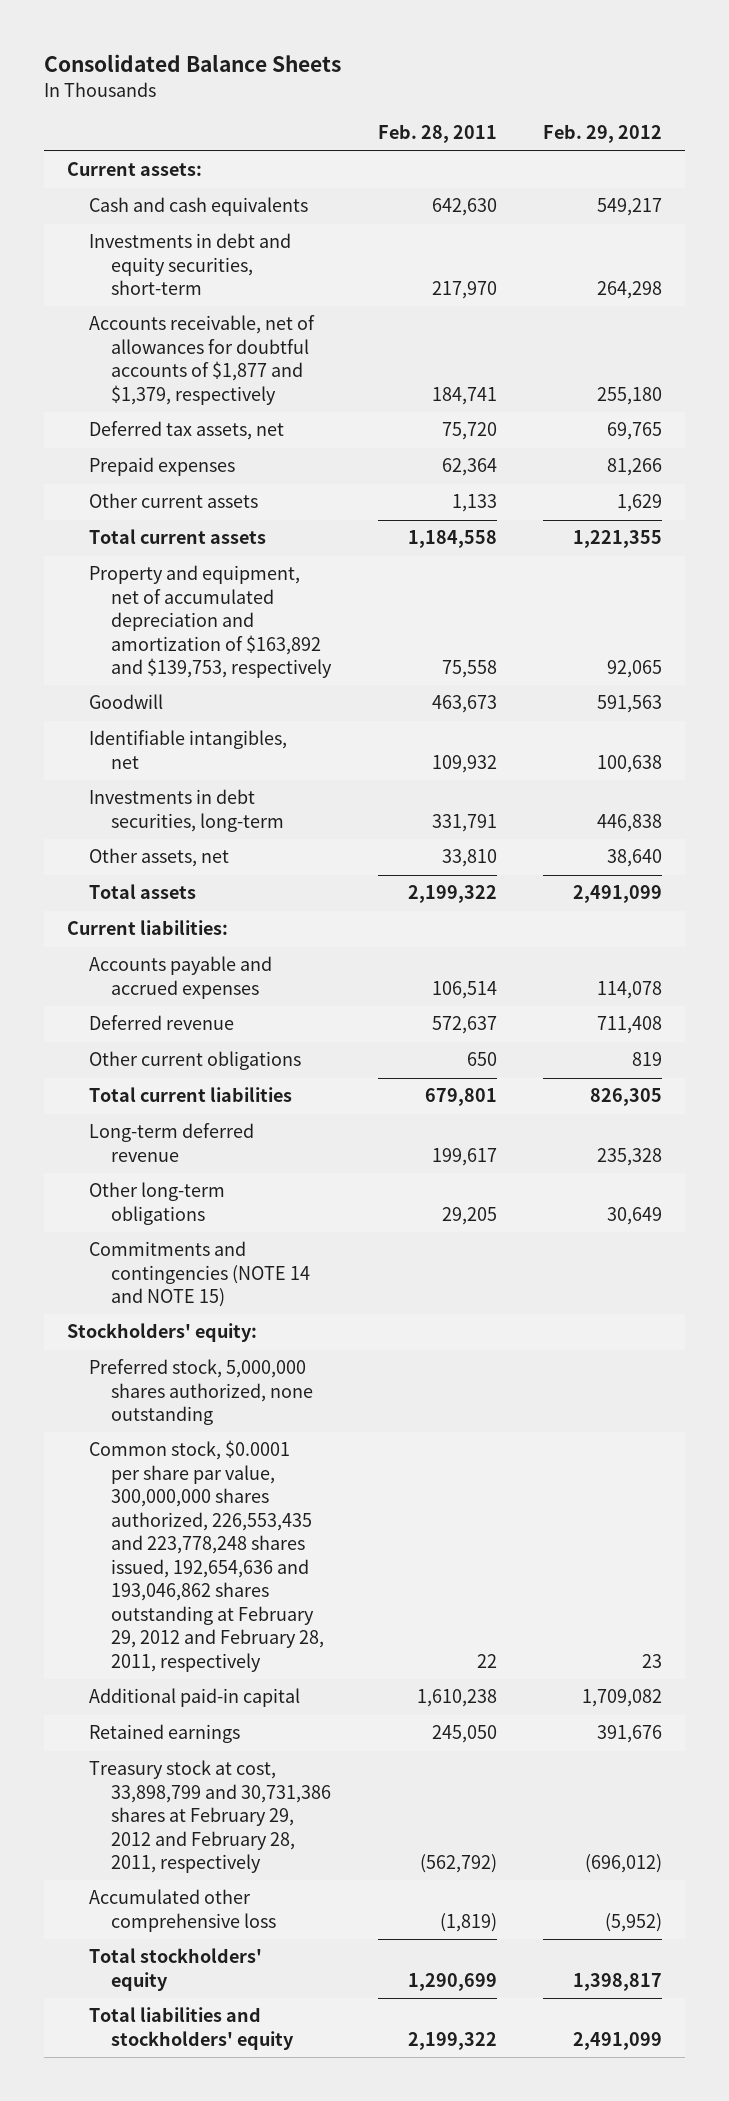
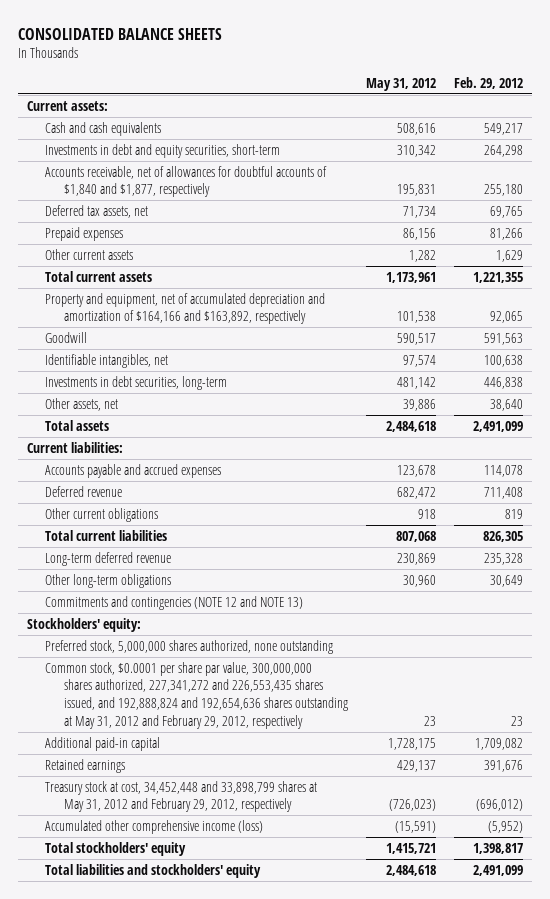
- Consolidated Balance Sheets
+ CONSOLIDATED BALANCE SHEETS
- | Feb. 28, 2011 | Feb. 29, 2012
+ | May 31, 2012 | Feb. 29, 2012
- Accounts receivable, net of allowances for doubtful accounts of $1,877 and $1,379, respectively | 184,741 | 255,180
+ Accounts receivable, net of allowances for doubtful accounts of $1,840 and $1,877, respectively | 195,831 | 255,180
- Property and equipment, net of accumulated depreciation and amortization of $163,892 and $139,753, respectively | 75,558 | 92,065
+ Property and equipment, net of accumulated depreciation and amortization of $164,166 and $163,892, respectively | 101,538 | 92,065
- Commitments and contingencies (NOTE 14 and NOTE 15)
+ Commitments and contingencies (NOTE 12 and NOTE 13)
- Common stock, $0.0001 per share par value, 300,000,000 shares authorized, 226,553,435 and 223,778,248 shares issued, 192,654,636 and 193,046,862 shares outstanding at February 29, 2012 and February 28, 2011, respectively | 22 | 23
+ Common stock, $0.0001 per share par value, 300,000,000 shares authorized, 227,341,272 and 226,553,435 shares issued, and 192,888,824 and 192,654,636 shares outstanding at May 31, 2012 and February 29, 2012, respectively | 23 | 23
- Treasury stock at cost, 33,898,799 and 30,731,386 shares at February 29, 2012 and February 28, 2011, respectively | (562,792) | (696,012)
- Accumulated other comprehensive loss | (1,819) | (5,952)
+ Treasury stock at cost, 34,452,448 and 33,898,799 shares at May 31, 2012 and February 29, 2012, respectively | (726,023) | (696,012)
+ Accumulated other comprehensive income (loss) | (15,591) | (5,952)

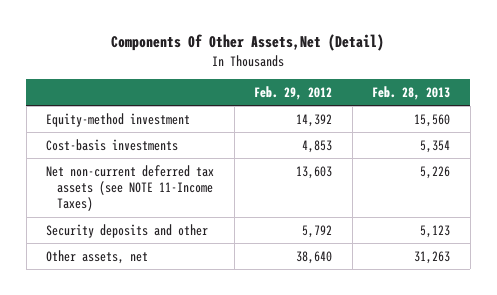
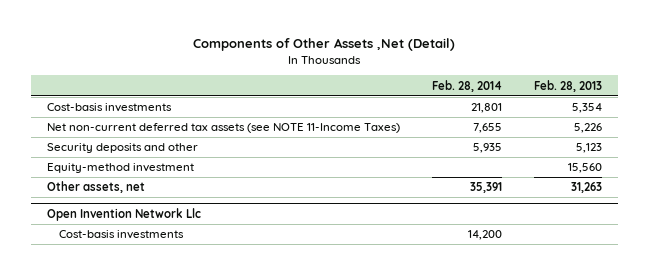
- Components Of Other Assets,Net (Detail)
+ Components of Other Assets ,Net (Detail)
- | Feb. 29, 2012 | Feb. 28, 2013
+ | Feb. 28, 2014 | Feb. 28, 2013
moved down: Equity-method investment | | 15,560
+ Open Invention Network Llc
+ Cost-basis investments | 14,200 |

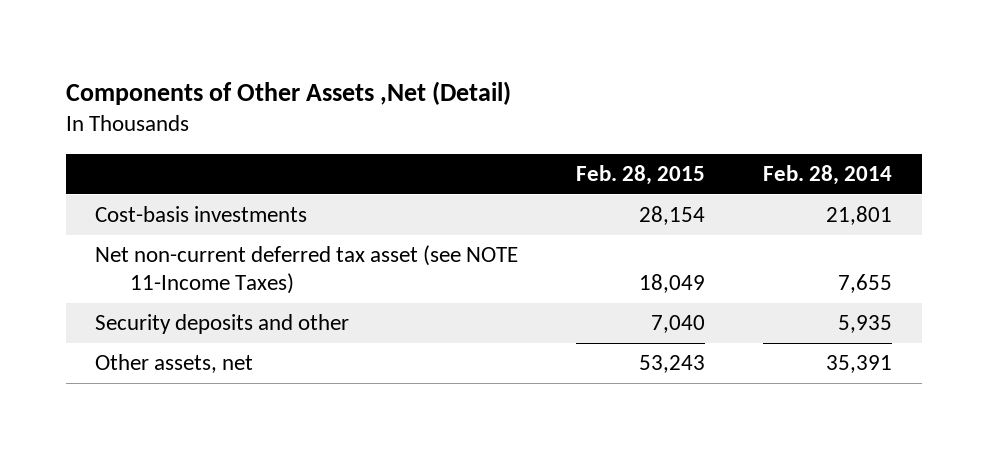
- | Feb. 28, 2014 | Feb. 28, 2013
+ | Feb. 28, 2015 | Feb. 28, 2014
- Net non-current deferred tax assets (see NOTE 11-Income Taxes) | 7,655 | 5,226
+ Net non-current deferred tax asset (see NOTE 11-Income Taxes) | 18,049 | 7,655
- Equity-method investment | | 15,560
- Open Invention Network Llc
- Cost-basis investments | 14,200 |

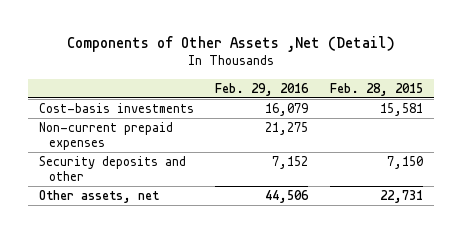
- | Feb. 28, 2015 | Feb. 28, 2014
+ | Feb. 29, 2016 | Feb. 28, 2015
- Cost-basis investments | 28,154 | 21,801
- Net non-current deferred tax asset (see NOTE 11-Income Taxes) | 18,049 | 7,655
- Security deposits and other | 7,040 | 5,935
- Other assets, net | 53,243 | 35,391
+ Cost-basis investments | 16,079 | 15,581
+ Non-current prepaid expenses | 21,275 |
+ Security deposits and other | 7,152 | 7,150
+ Other assets, net | 44,506 | 22,731

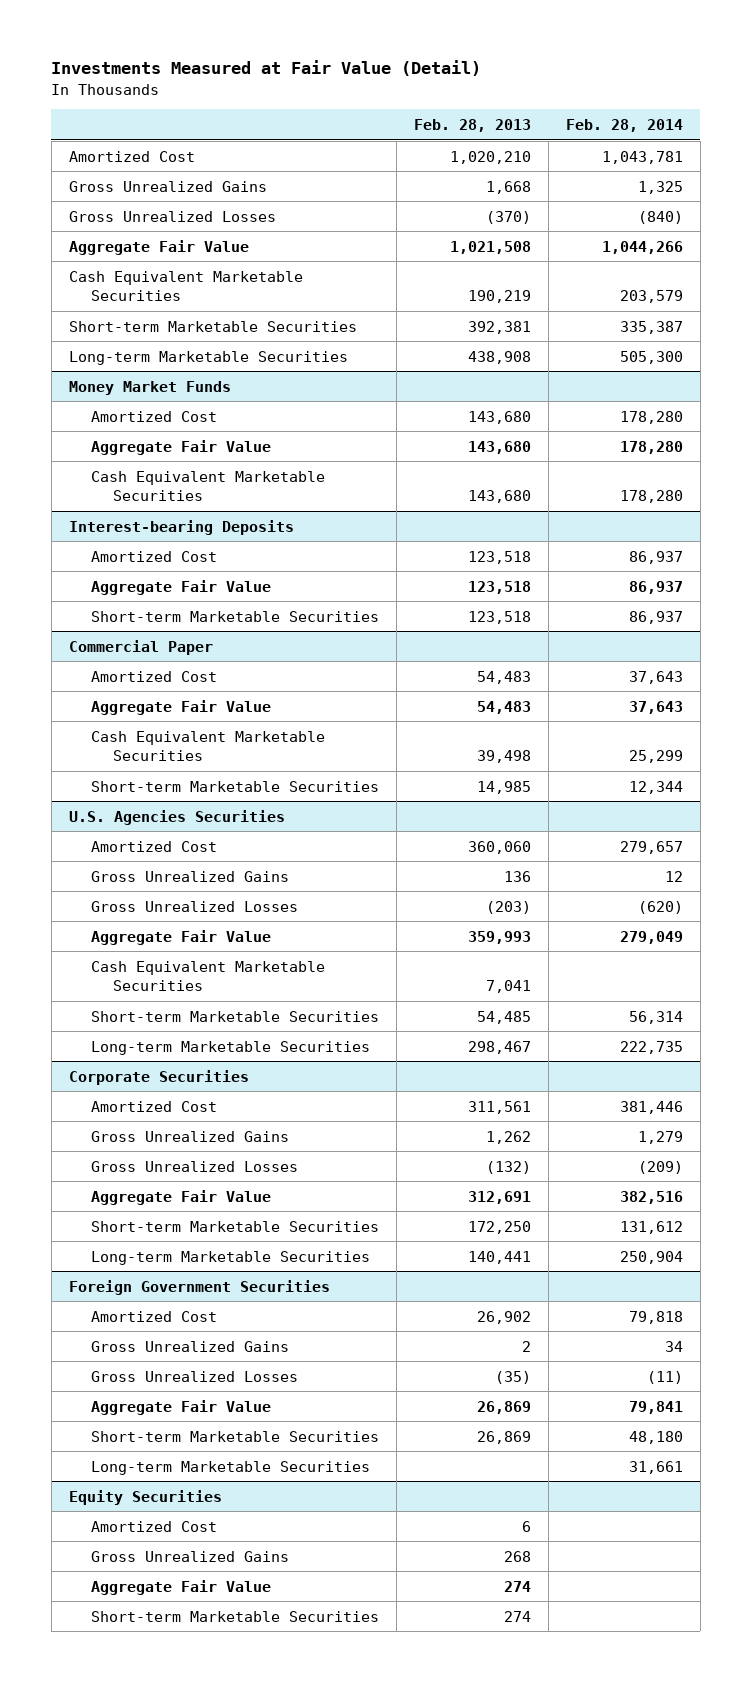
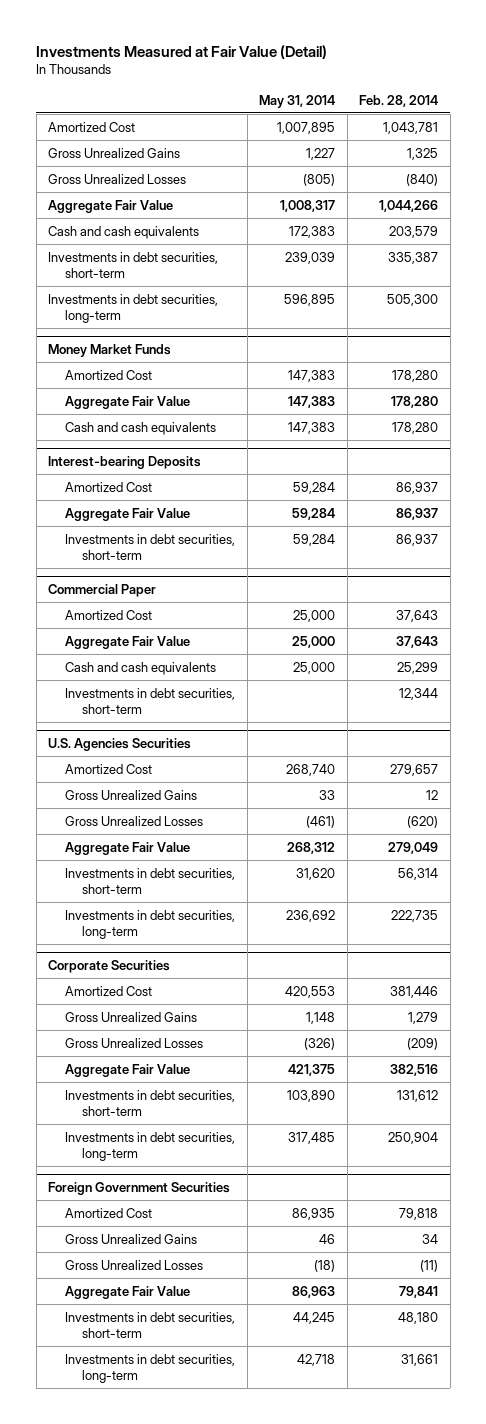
- | Feb. 28, 2013 | Feb. 28, 2014
+ | May 31, 2014 | Feb. 28, 2014
- Cash Equivalent Marketable Securities | 190,219 | 203,579
- Short-term Marketable Securities | 392,381 | 335,387
- Long-term Marketable Securities | 438,908 | 505,300
+ Cash and cash equivalents | 172,383 | 203,579
+ Investments in debt securities, short-term | 239,039 | 335,387
+ Investments in debt securities, long-term | 596,895 | 505,300
@ Money Market Funds
- Cash Equivalent Marketable Securities | 143,680 | 178,280
+ Cash and cash equivalents | 147,383 | 178,280
@ Interest-bearing Deposits
- Short-term Marketable Securities | 123,518 | 86,937
+ Investments in debt securities, short-term | 59,284 | 86,937
@ Commercial Paper
- Cash Equivalent Marketable Securities | 39,498 | 25,299
- Short-term Marketable Securities | 14,985 | 12,344
+ Cash and cash equivalents | 25,000 | 25,299
+ Investments in debt securities, short-term | | 12,344
@ U.S. Agencies Securities
- Cash Equivalent Marketable Securities | 7,041 |
- Short-term Marketable Securities | 54,485 | 56,314
- Long-term Marketable Securities | 298,467 | 222,735
+ Investments in debt securities, short-term | 31,620 | 56,314
+ Investments in debt securities, long-term | 236,692 | 222,735
@ Corporate Securities
- Short-term Marketable Securities | 172,250 | 131,612
- Long-term Marketable Securities | 140,441 | 250,904
+ Investments in debt securities, short-term | 103,890 | 131,612
+ Investments in debt securities, long-term | 317,485 | 250,904
@ Foreign Government Securities
- Short-term Marketable Securities | 26,869 | 48,180
- Long-term Marketable Securities | | 31,661
- Equity Securities
- Amortized Cost | 6 |
- Gross Unrealized Gains | 268 |
- Aggregate Fair Value | 274 |
- Short-term Marketable Securities | 274 |
@ Foreign Government Securities
+ Investments in debt securities, short-term | 44,245 | 48,180
+ Investments in debt securities, long-term | 42,718 | 31,661

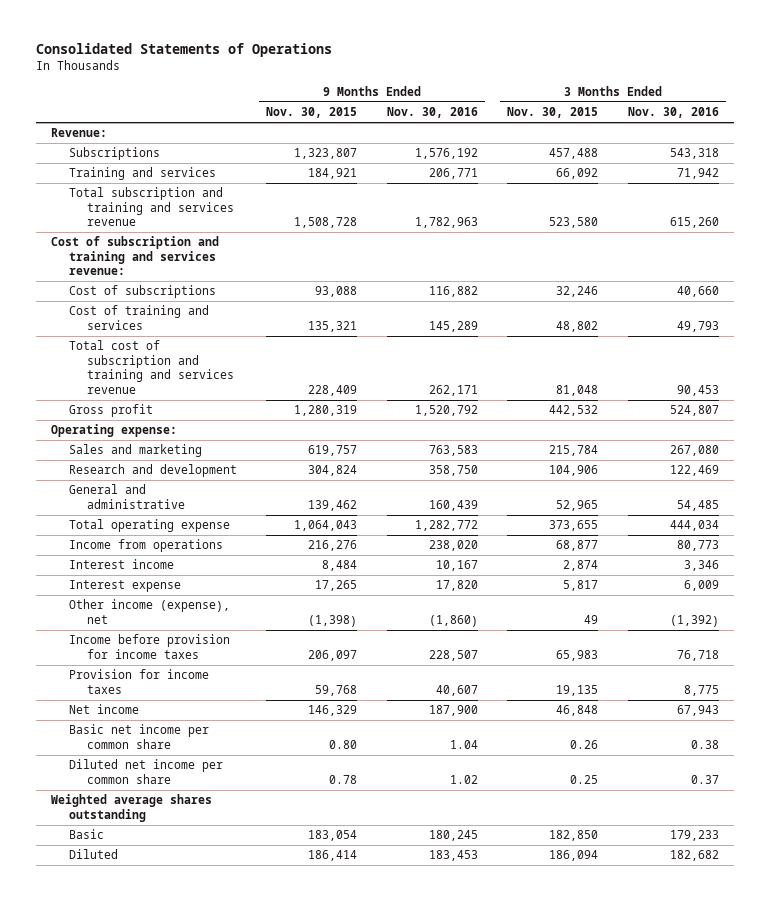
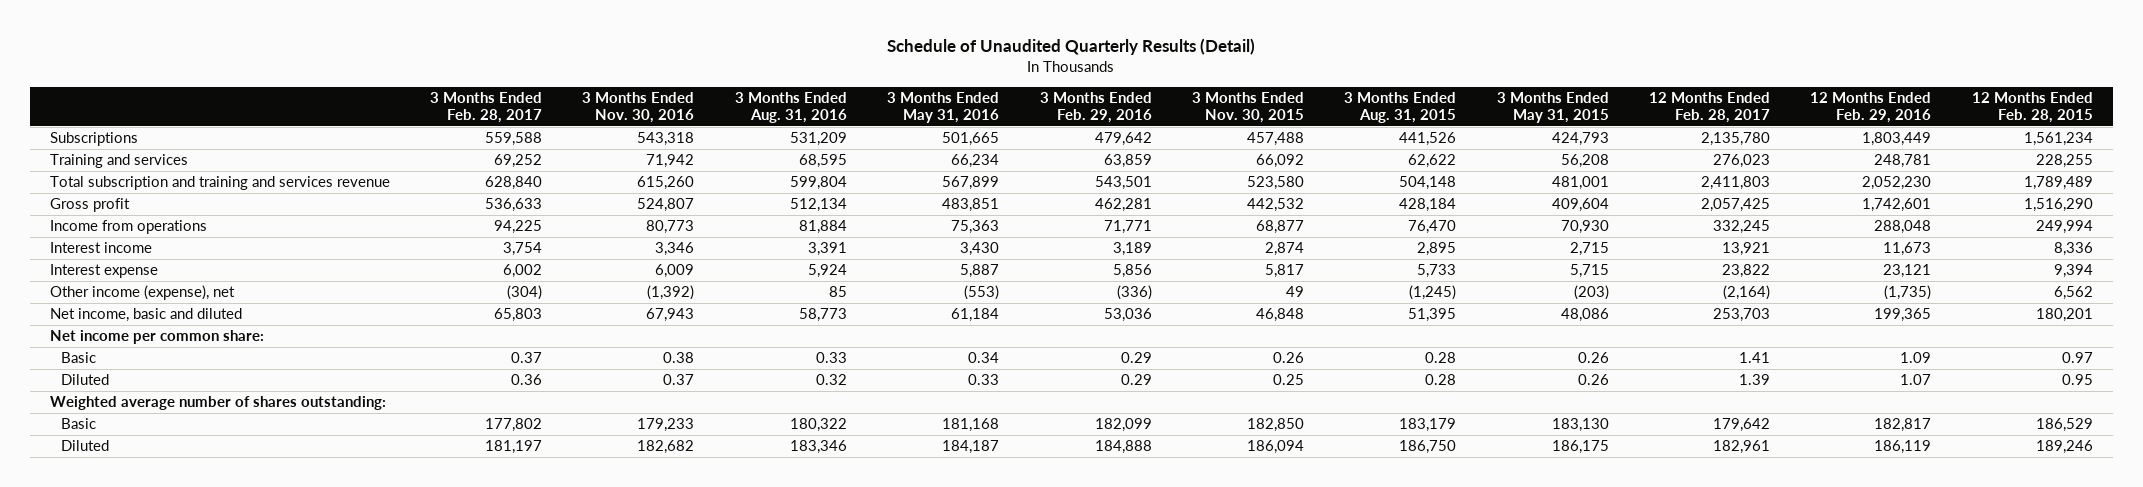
- Consolidated Statements of Operations
+ Schedule of Unaudited Quarterly Results (Detail)
- | 9 Months Ended Nov. 30, 2015 | 9 Months Ended Nov. 30, 2016 | 3 Months Ended Nov. 30, 2015 | 3 Months Ended Nov. 30, 2016
+ | 3 Months Ended Feb. 28, 2017 | 3 Months Ended Nov. 30, 2016 | 3 Months Ended Aug. 31, 2016 | 3 Months Ended May 31, 2016 | 3 Months Ended Feb. 29, 2016 | 3 Months Ended Nov. 30, 2015 | 3 Months Ended Aug. 31, 2015 | 3 Months Ended May 31, 2015 | 12 Months Ended Feb. 28, 2017 | 12 Months Ended Feb. 29, 2016 | 12 Months Ended Feb. 28, 2015
- Revenue:
- Cost of subscription and training and services revenue:
- Cost of subscriptions | 93,088 | 116,882 | 32,246 | 40,660
- Cost of training and services | 135,321 | 145,289 | 48,802 | 49,793
- Total cost of subscription and training and services revenue | 228,409 | 262,171 | 81,048 | 90,453
- Operating expense:
- Sales and marketing | 619,757 | 763,583 | 215,784 | 267,080
- Research and development | 304,824 | 358,750 | 104,906 | 122,469
- General and administrative | 139,462 | 160,439 | 52,965 | 54,485
- Total operating expense | 1,064,043 | 1,282,772 | 373,655 | 444,034
- Income before provision for income taxes | 206,097 | 228,507 | 65,983 | 76,718
- Provision for income taxes | 59,768 | 40,607 | 19,135 | 8,775
- Net income | 146,329 | 187,900 | 46,848 | 67,943
- Basic net income per common share | 0.80 | 1.04 | 0.26 | 0.38
- Diluted net income per common share | 0.78 | 1.02 | 0.25 | 0.37
- Weighted average shares outstanding
+ Net income, basic and diluted | 65,803 | 67,943 | 58,773 | 61,184 | 53,036 | 46,848 | 51,395 | 48,086 | 253,703 | 199,365 | 180,201
+ Net income per common share:
+ Basic | 0.37 | 0.38 | 0.33 | 0.34 | 0.29 | 0.26 | 0.28 | 0.26 | 1.41 | 1.09 | 0.97
+ Diluted | 0.36 | 0.37 | 0.32 | 0.33 | 0.29 | 0.25 | 0.28 | 0.26 | 1.39 | 1.07 | 0.95
+ Weighted average number of shares outstanding:

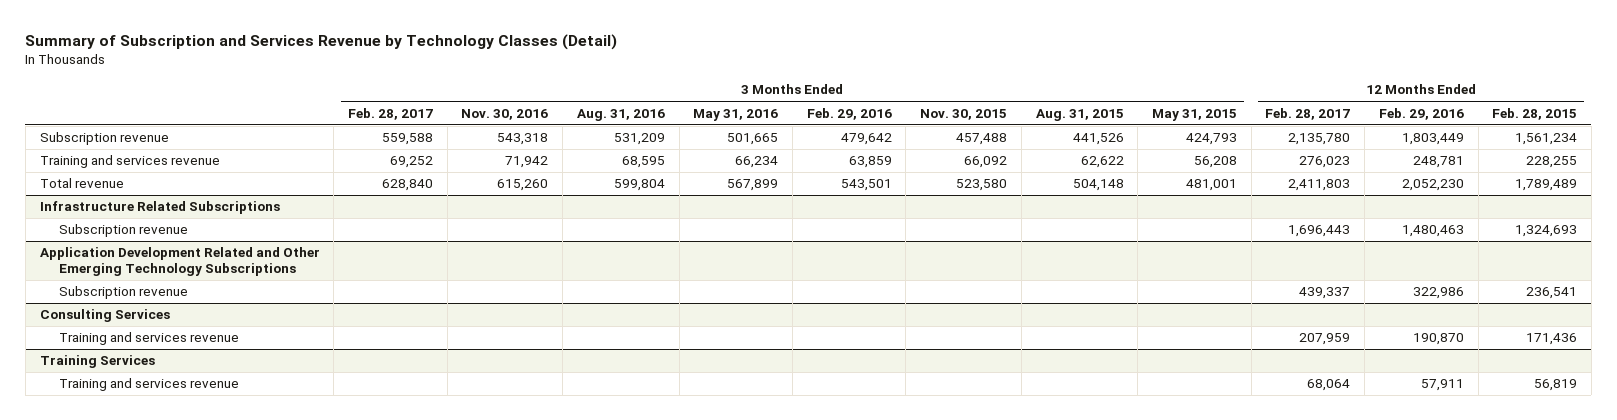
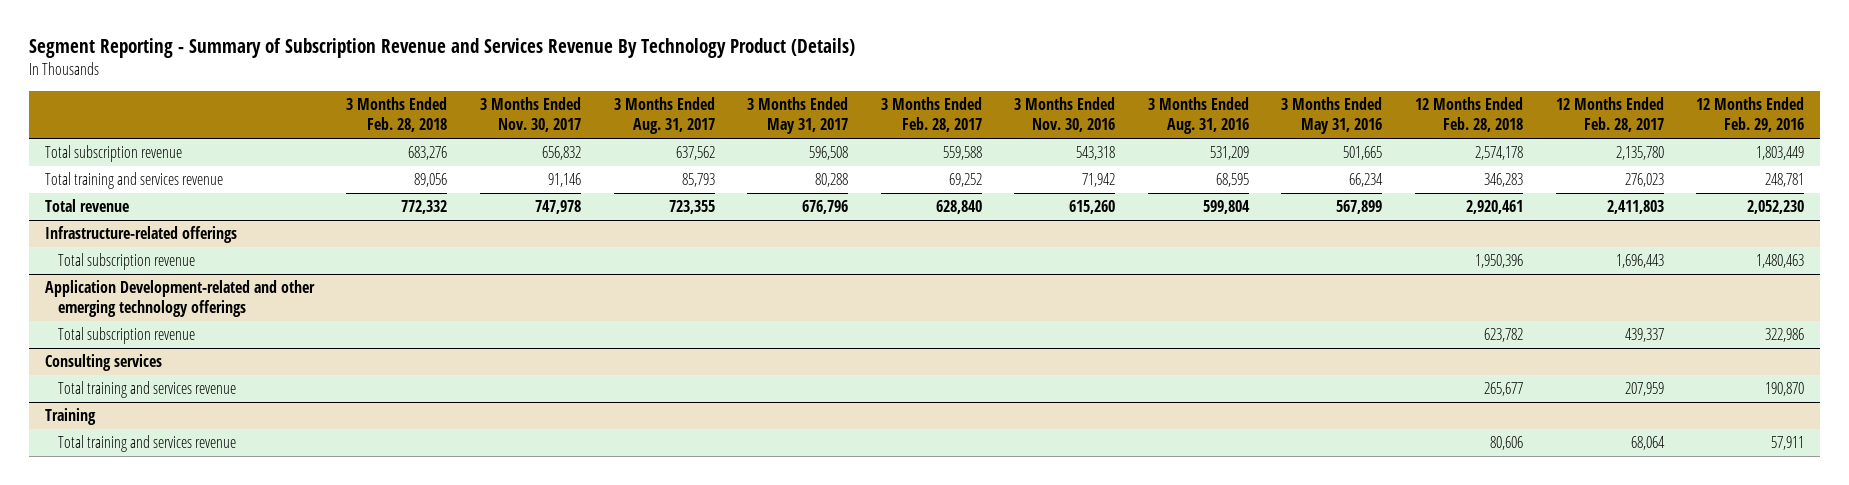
- Summary of Subscription and Services Revenue by Technology Classes (Detail)
+ Segment Reporting - Summary of Subscription Revenue and Services Revenue By Technology Product (Details)
- | 3 Months Ended Feb. 28, 2017 | 3 Months Ended Nov. 30, 2016 | 3 Months Ended Aug. 31, 2016 | 3 Months Ended May 31, 2016 | 3 Months Ended Feb. 29, 2016 | 3 Months Ended Nov. 30, 2015 | 3 Months Ended Aug. 31, 2015 | 3 Months Ended May 31, 2015 | 12 Months Ended Feb. 28, 2017 | 12 Months Ended Feb. 29, 2016 | 12 Months Ended Feb. 28, 2015
+ | 3 Months Ended Feb. 28, 2018 | 3 Months Ended Nov. 30, 2017 | 3 Months Ended Aug. 31, 2017 | 3 Months Ended May 31, 2017 | 3 Months Ended Feb. 28, 2017 | 3 Months Ended Nov. 30, 2016 | 3 Months Ended Aug. 31, 2016 | 3 Months Ended May 31, 2016 | 12 Months Ended Feb. 28, 2018 | 12 Months Ended Feb. 28, 2017 | 12 Months Ended Feb. 29, 2016
- Subscription revenue | 559,588 | 543,318 | 531,209 | 501,665 | 479,642 | 457,488 | 441,526 | 424,793 | 2,135,780 | 1,803,449 | 1,561,234
- Training and services revenue | 69,252 | 71,942 | 68,595 | 66,234 | 63,859 | 66,092 | 62,622 | 56,208 | 276,023 | 248,781 | 228,255
+ Total subscription revenue | 683,276 | 656,832 | 637,562 | 596,508 | 559,588 | 543,318 | 531,209 | 501,665 | 2,574,178 | 2,135,780 | 1,803,449
+ Total training and services revenue | 89,056 | 91,146 | 85,793 | 80,288 | 69,252 | 71,942 | 68,595 | 66,234 | 346,283 | 276,023 | 248,781
- Infrastructure Related Subscriptions
- Subscription revenue | | | | | | | | | 1,696,443 | 1,480,463 | 1,324,693
- Application Development Related and Other Emerging Technology Subscriptions
- Subscription revenue | | | | | | | | | 439,337 | 322,986 | 236,541
- Consulting Services
- Training and services revenue | | | | | | | | | 207,959 | 190,870 | 171,436
- Training Services
- Training and services revenue | | | | | | | | | 68,064 | 57,911 | 56,819
+ Infrastructure-related offerings
+ Total subscription revenue | | | | | | | | | 1,950,396 | 1,696,443 | 1,480,463
+ Application Development-related and other emerging technology offerings
+ Total subscription revenue | | | | | | | | | 623,782 | 439,337 | 322,986
+ Consulting services
+ Total training and services revenue | | | | | | | | | 265,677 | 207,959 | 190,870
+ Training
+ Total training and services revenue | | | | | | | | | 80,606 | 68,064 | 57,911

